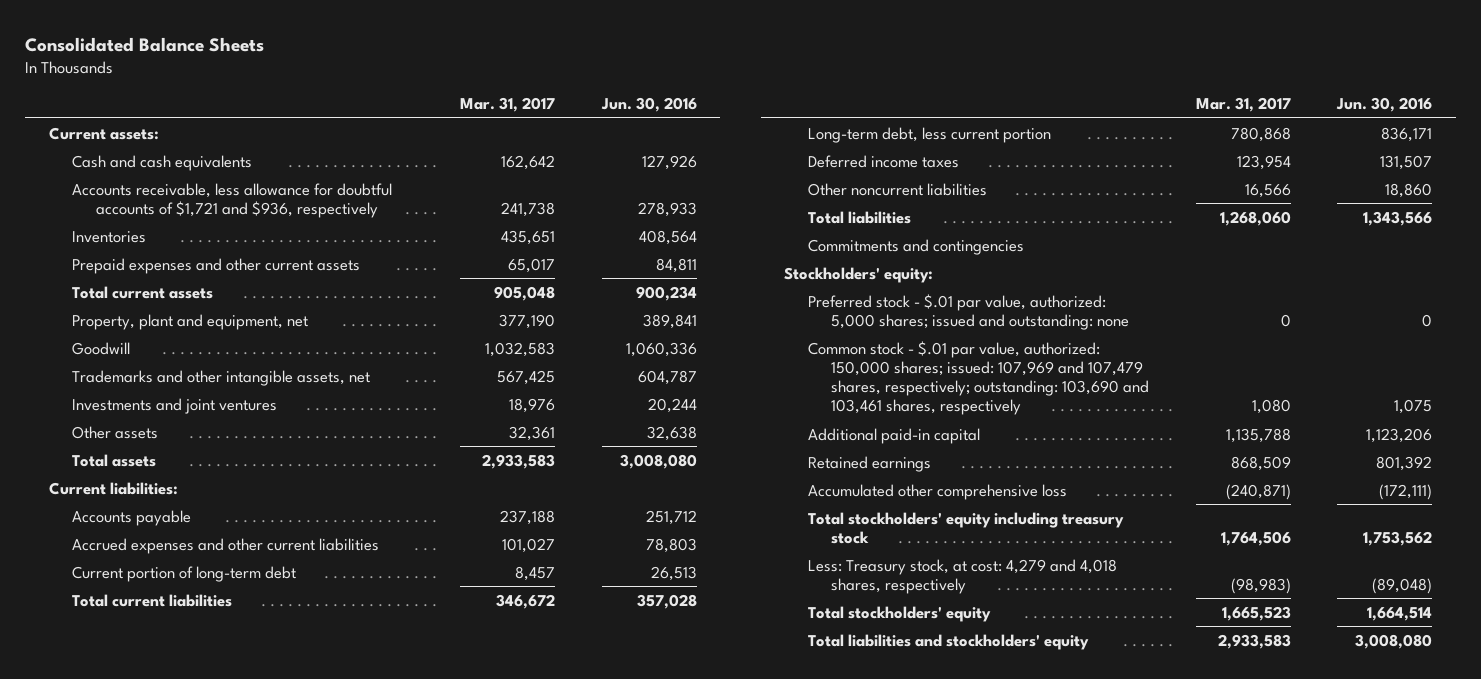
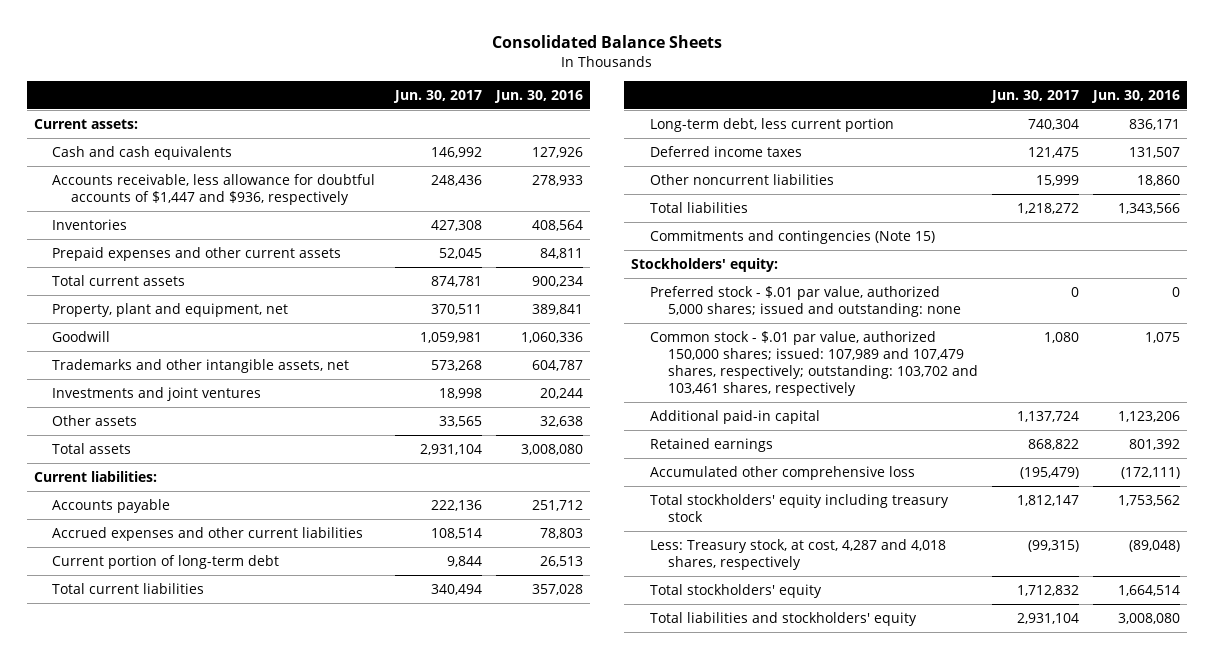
- | Mar. 31, 2017 | Jun. 30, 2016
+ | Jun. 30, 2017 | Jun. 30, 2016
- Accounts receivable, less allowance for doubtful accounts of $1,721 and $936, respectively | 241,738 | 278,933
+ Accounts receivable, less allowance for doubtful accounts of $1,447 and $936, respectively | 248,436 | 278,933
- Commitments and contingencies
+ Commitments and contingencies (Note 15)
- Preferred stock - $.01 par value, authorized: 5,000 shares; issued and outstanding: none | 0 | 0
- Common stock - $.01 par value, authorized: 150,000 shares; issued: 107,969 and 107,479 shares, respectively; outstanding: 103,690 and 103,461 shares, respectively | 1,080 | 1,075
+ Preferred stock - $.01 par value, authorized 5,000 shares; issued and outstanding: none | 0 | 0
+ Common stock - $.01 par value, authorized 150,000 shares; issued: 107,989 and 107,479 shares, respectively; outstanding: 103,702 and 103,461 shares, respectively | 1,080 | 1,075
- Less: Treasury stock, at cost: 4,279 and 4,018 shares, respectively | (98,983) | (89,048)
+ Less: Treasury stock, at cost, 4,287 and 4,018 shares, respectively | (99,315) | (89,048)

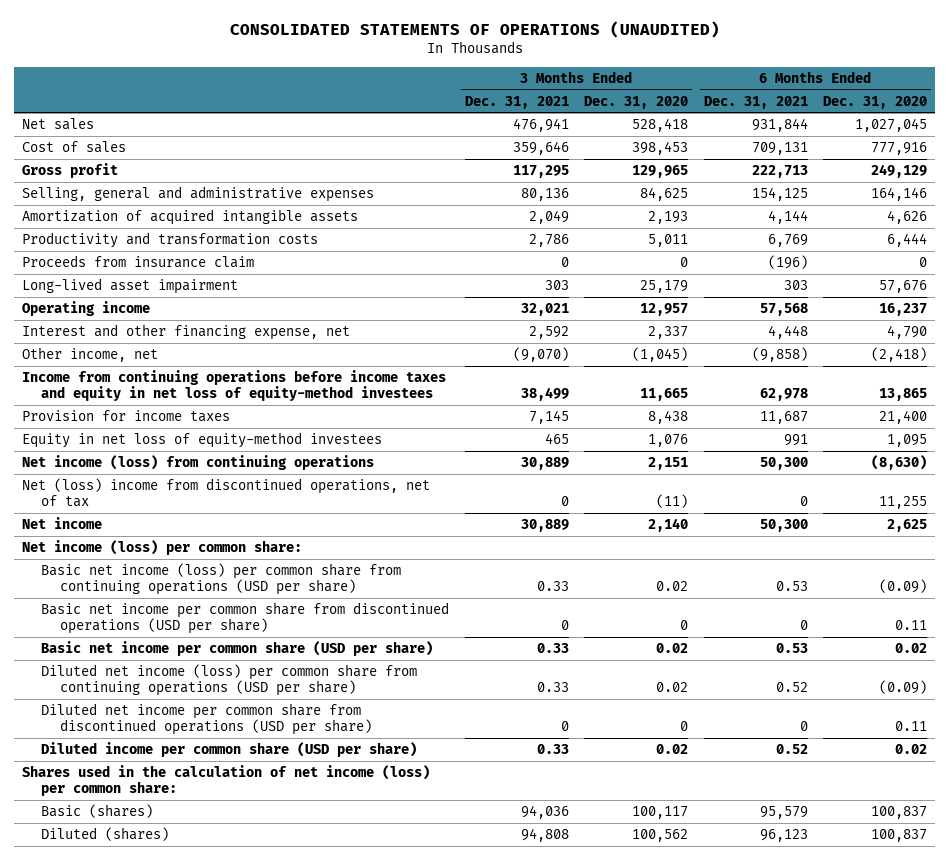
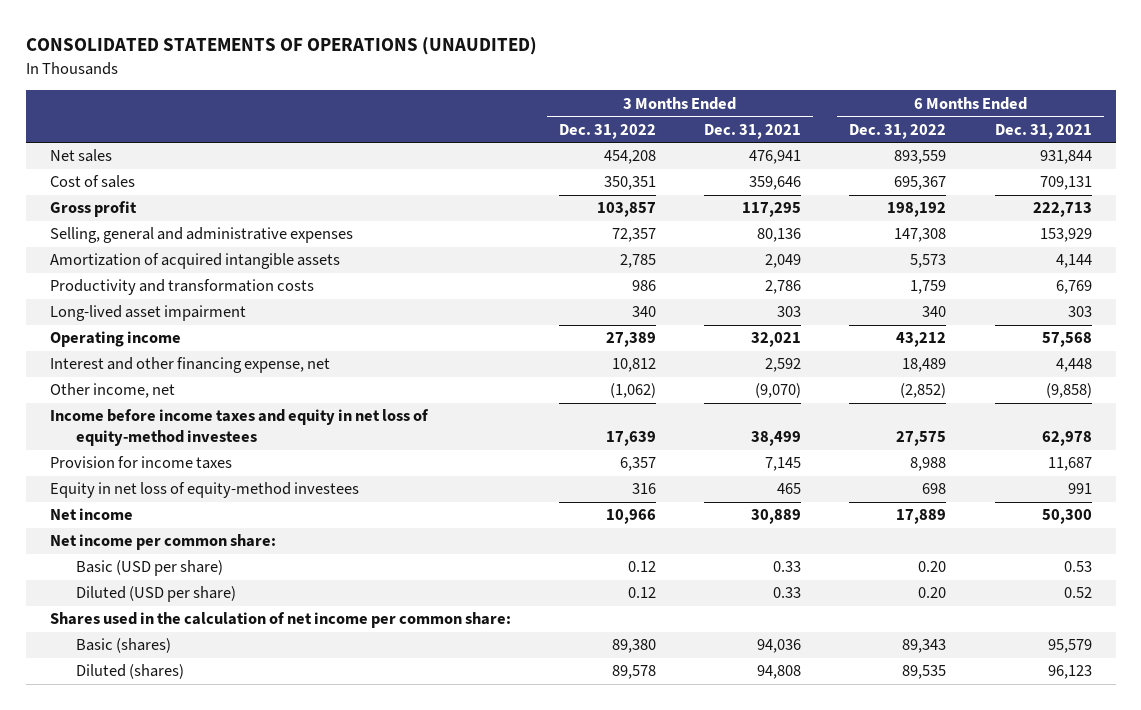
- | 3 Months Ended Dec. 31, 2021 | 3 Months Ended Dec. 31, 2020 | 6 Months Ended Dec. 31, 2021 | 6 Months Ended Dec. 31, 2020
+ | 3 Months Ended Dec. 31, 2022 | 3 Months Ended Dec. 31, 2021 | 6 Months Ended Dec. 31, 2022 | 6 Months Ended Dec. 31, 2021
- Selling, general and administrative expenses | 80,136 | 84,625 | 154,125 | 164,146
+ Selling, general and administrative expenses | 72,357 | 80,136 | 147,308 | 153,929
- Proceeds from insurance claim | 0 | 0 | (196) | 0
- Income from continuing operations before income taxes and equity in net loss of equity-method investees | 38,499 | 11,665 | 62,978 | 13,865
+ Income before income taxes and equity in net loss of equity-method investees | 17,639 | 38,499 | 27,575 | 62,978
- Net income (loss) from continuing operations | 30,889 | 2,151 | 50,300 | (8,630)
- Net (loss) income from discontinued operations, net of tax | 0 | (11) | 0 | 11,255
- Net income (loss) per common share:
- Basic net income (loss) per common share from continuing operations (USD per share) | 0.33 | 0.02 | 0.53 | (0.09)
- Basic net income per common share from discontinued operations (USD per share) | 0 | 0 | 0 | 0.11
- Basic net income per common share (USD per share) | 0.33 | 0.02 | 0.53 | 0.02
- Diluted net income (loss) per common share from continuing operations (USD per share) | 0.33 | 0.02 | 0.52 | (0.09)
- Diluted net income per common share from discontinued operations (USD per share) | 0 | 0 | 0 | 0.11
- Diluted income per common share (USD per share) | 0.33 | 0.02 | 0.52 | 0.02
- Shares used in the calculation of net income (loss) per common share:
+ Net income per common share:
+ Basic (USD per share) | 0.12 | 0.33 | 0.20 | 0.53
+ Diluted (USD per share) | 0.12 | 0.33 | 0.20 | 0.52
+ Shares used in the calculation of net income per common share:

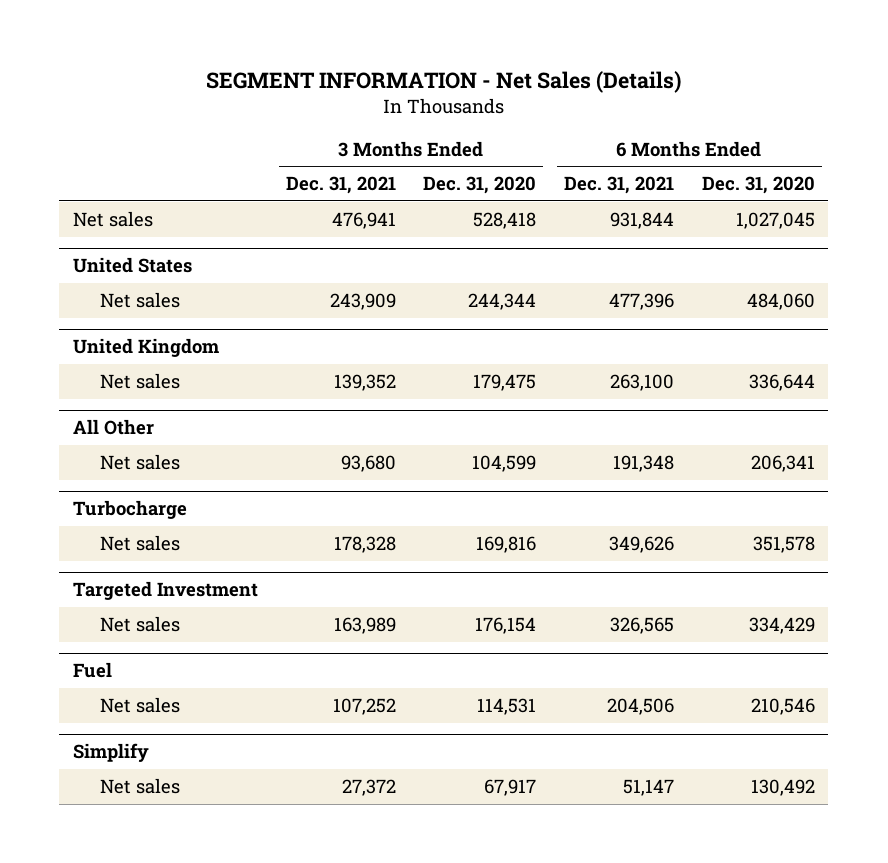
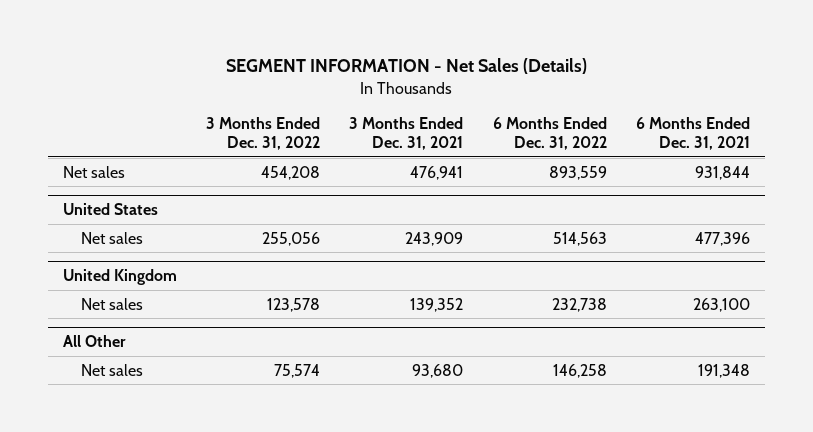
- | 3 Months Ended Dec. 31, 2021 | 3 Months Ended Dec. 31, 2020 | 6 Months Ended Dec. 31, 2021 | 6 Months Ended Dec. 31, 2020
+ | 3 Months Ended Dec. 31, 2022 | 3 Months Ended Dec. 31, 2021 | 6 Months Ended Dec. 31, 2022 | 6 Months Ended Dec. 31, 2021
- Turbocharge
- Net sales | 178,328 | 169,816 | 349,626 | 351,578
- Targeted Investment
- Net sales | 163,989 | 176,154 | 326,565 | 334,429
- Fuel
- Net sales | 107,252 | 114,531 | 204,506 | 210,546
- Simplify
- Net sales | 27,372 | 67,917 | 51,147 | 130,492

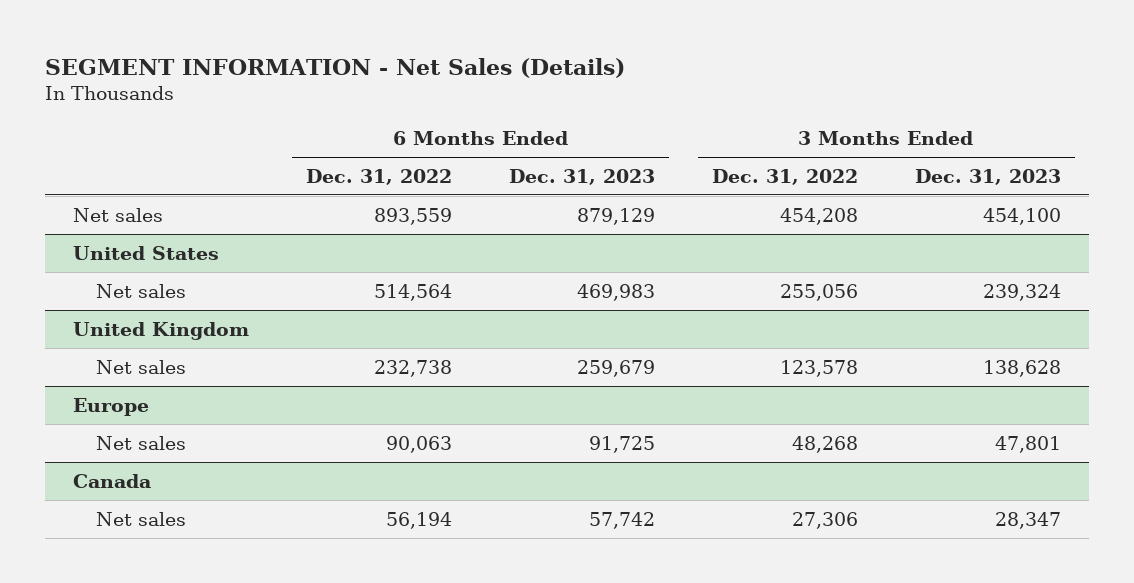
- | 3 Months Ended Dec. 31, 2022 | 3 Months Ended Dec. 31, 2021 | 6 Months Ended Dec. 31, 2022 | 6 Months Ended Dec. 31, 2021
+ | 6 Months Ended Dec. 31, 2022 | 6 Months Ended Dec. 31, 2023 | 3 Months Ended Dec. 31, 2022 | 3 Months Ended Dec. 31, 2023
@ United States
- Net sales | 255,056 | 243,909 | 514,563 | 477,396
+ Net sales | 514,564 | 469,983 | 255,056 | 239,324
- All Other
- Net sales | 75,574 | 93,680 | 146,258 | 191,348
+ Europe
+ Net sales | 90,063 | 91,725 | 48,268 | 47,801
+ Canada
+ Net sales | 56,194 | 57,742 | 27,306 | 28,347

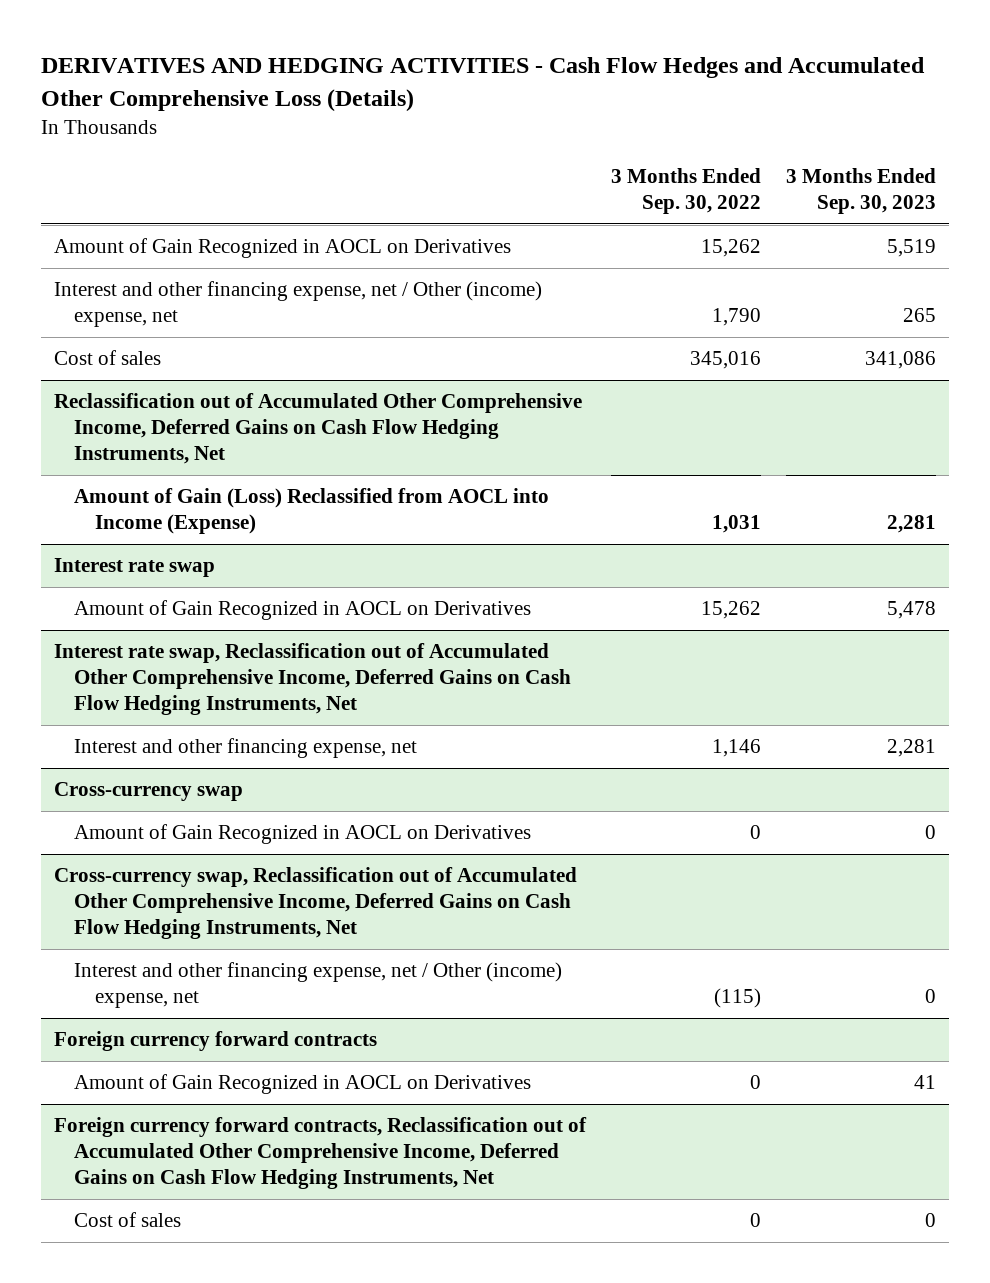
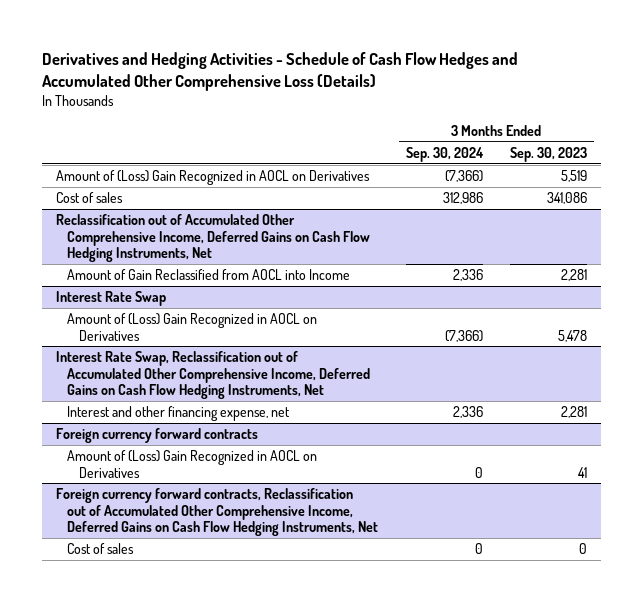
- DERIVATIVES AND HEDGING ACTIVITIES - Cash Flow Hedges and Accumulated Other Comprehensive Loss (Details)
+ Derivatives and Hedging Activities - Schedule of Cash Flow Hedges and Accumulated Other Comprehensive Loss (Details)
- | 3 Months Ended Sep. 30, 2022 | 3 Months Ended Sep. 30, 2023
+ | 3 Months Ended Sep. 30, 2024 | 3 Months Ended Sep. 30, 2023
- Amount of Gain Recognized in AOCL on Derivatives | 15,262 | 5,519
- Interest and other financing expense, net / Other (income) expense, net | 1,790 | 265
+ Amount of (Loss) Gain Recognized in AOCL on Derivatives | (7,366) | 5,519
@ Reclassification out of Accumulated Other Comprehensive Income, Deferred Gains on Cash Flow Hedging Instruments, Net
- Amount of Gain (Loss) Reclassified from AOCL into Income (Expense) | 1,031 | 2,281
- Interest rate swap
- Amount of Gain Recognized in AOCL on Derivatives | 15,262 | 5,478
- Interest rate swap, Reclassification out of Accumulated Other Comprehensive Income, Deferred Gains on Cash Flow Hedging Instruments, Net
@ Reclassification out of Accumulated Other Comprehensive Income, Deferred Gains on Cash Flow Hedging Instruments, Net
+ Amount of Gain Reclassified from AOCL into Income | 2,336 | 2,281
+ Interest Rate Swap
+ Amount of (Loss) Gain Recognized in AOCL on Derivatives | (7,366) | 5,478
+ Interest Rate Swap, Reclassification out of Accumulated Other Comprehensive Income, Deferred Gains on Cash Flow Hedging Instruments, Net
- Cross-currency swap
- Amount of Gain Recognized in AOCL on Derivatives | 0 | 0
- Cross-currency swap, Reclassification out of Accumulated Other Comprehensive Income, Deferred Gains on Cash Flow Hedging Instruments, Net
- Interest and other financing expense, net / Other (income) expense, net | (115) | 0
@ Foreign currency forward contracts
- Amount of Gain Recognized in AOCL on Derivatives | 0 | 41
+ Amount of (Loss) Gain Recognized in AOCL on Derivatives | 0 | 41

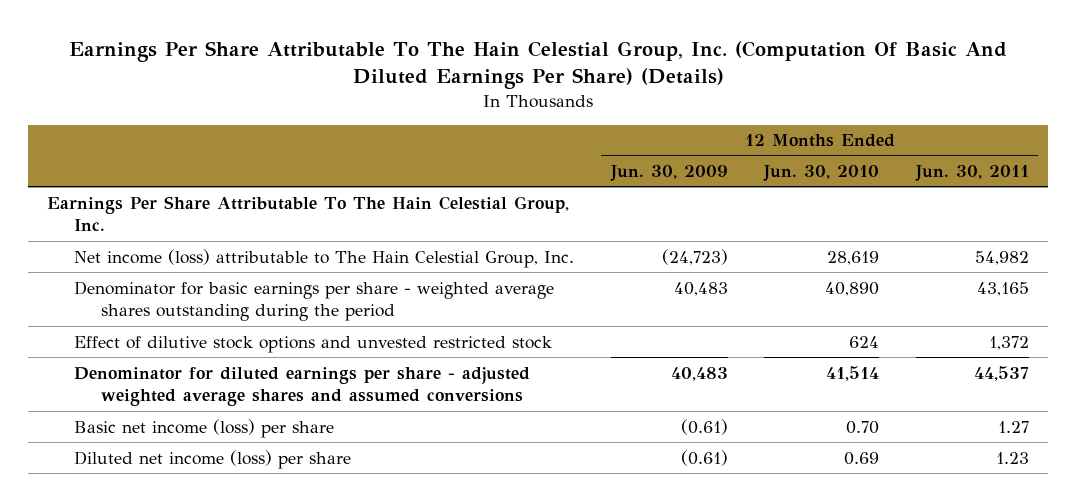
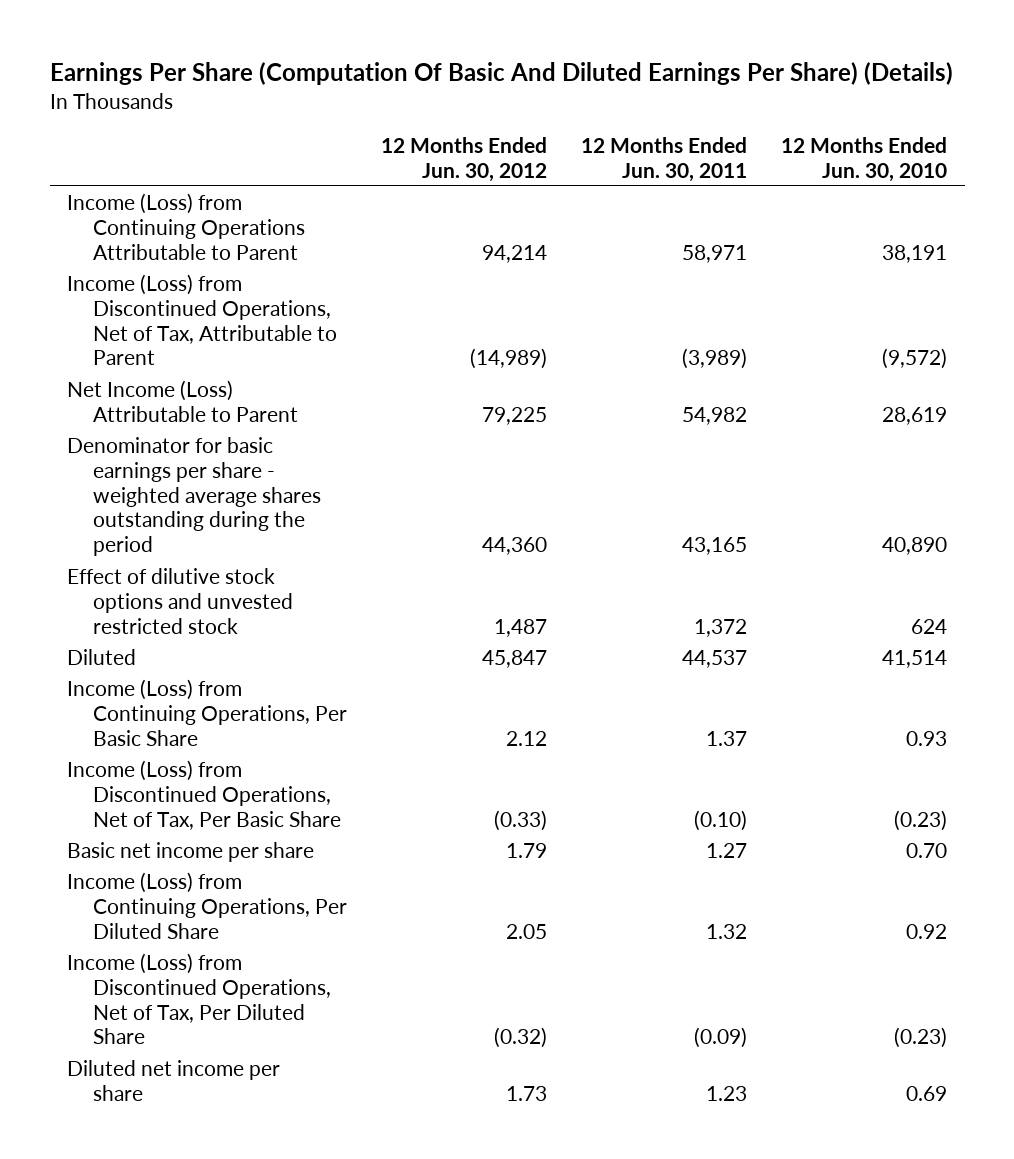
- Earnings Per Share Attributable To The Hain Celestial Group, Inc. (Computation Of Basic And Diluted Earnings Per Share) (Details)
+ Earnings Per Share (Computation Of Basic And Diluted Earnings Per Share) (Details)
- | 12 Months Ended Jun. 30, 2009 | 12 Months Ended Jun. 30, 2010 | 12 Months Ended Jun. 30, 2011
+ | 12 Months Ended Jun. 30, 2012 | 12 Months Ended Jun. 30, 2011 | 12 Months Ended Jun. 30, 2010
- Earnings Per Share Attributable To The Hain Celestial Group, Inc.
- Net income (loss) attributable to The Hain Celestial Group, Inc. | (24,723) | 28,619 | 54,982
+ Income (Loss) from Continuing Operations Attributable to Parent | 94,214 | 58,971 | 38,191
+ Income (Loss) from Discontinued Operations, Net of Tax, Attributable to Parent | (14,989) | (3,989) | (9,572)
+ Net Income (Loss) Attributable to Parent | 79,225 | 54,982 | 28,619
- Denominator for diluted earnings per share - adjusted weighted average shares and assumed conversions | 40,483 | 41,514 | 44,537
- Basic net income (loss) per share | (0.61) | 0.70 | 1.27
- Diluted net income (loss) per share | (0.61) | 0.69 | 1.23
+ Diluted | 45,847 | 44,537 | 41,514
+ Income (Loss) from Continuing Operations, Per Basic Share | 2.12 | 1.37 | 0.93
+ Income (Loss) from Discontinued Operations, Net of Tax, Per Basic Share | (0.33) | (0.10) | (0.23)
+ Basic net income per share | 1.79 | 1.27 | 0.70
+ Income (Loss) from Continuing Operations, Per Diluted Share | 2.05 | 1.32 | 0.92
+ Income (Loss) from Discontinued Operations, Net of Tax, Per Diluted Share | (0.32) | (0.09) | (0.23)
+ Diluted net income per share | 1.73 | 1.23 | 0.69

